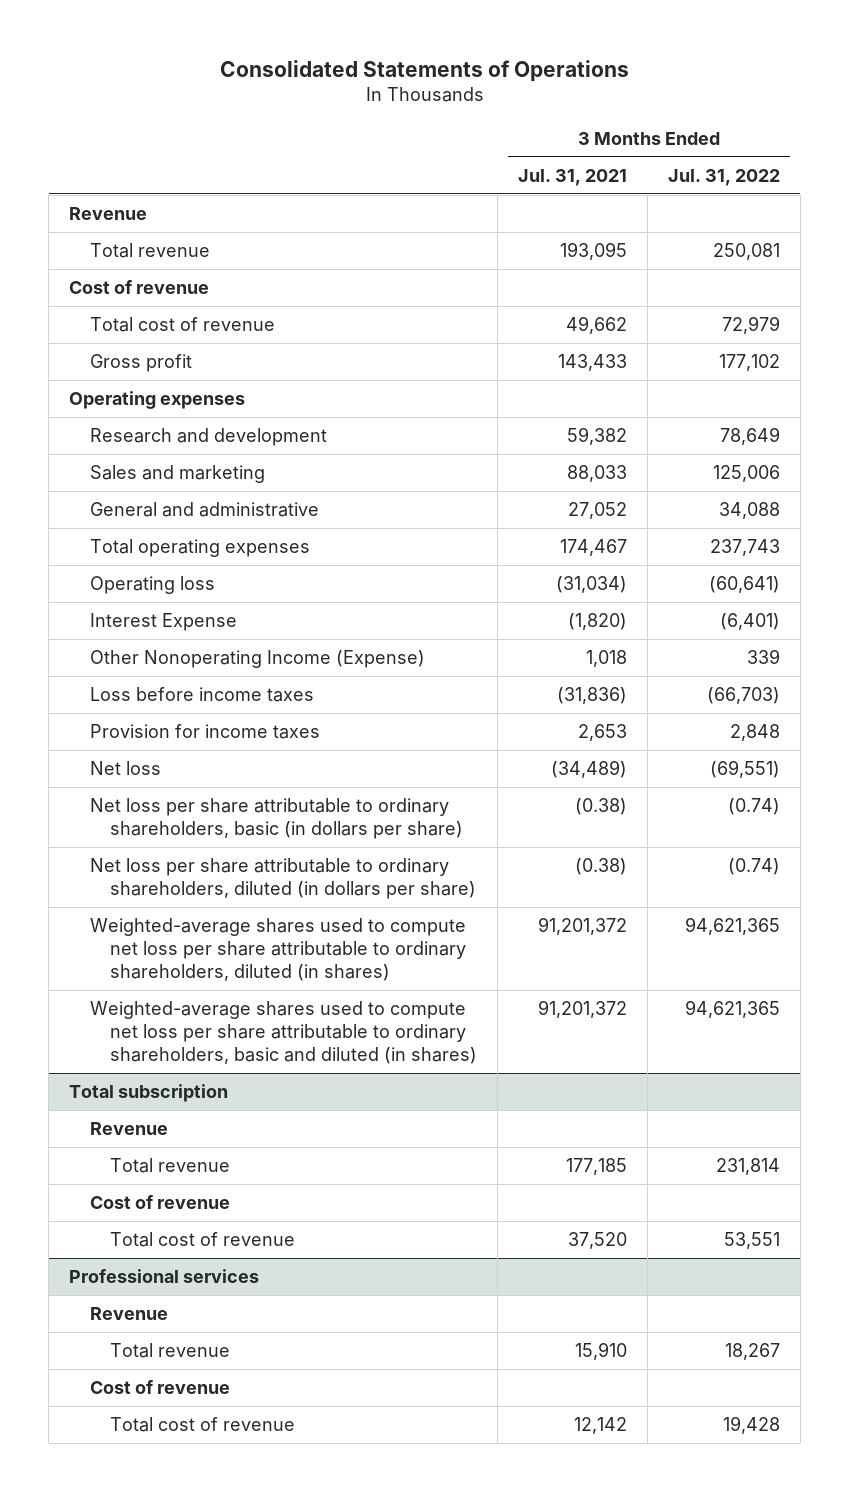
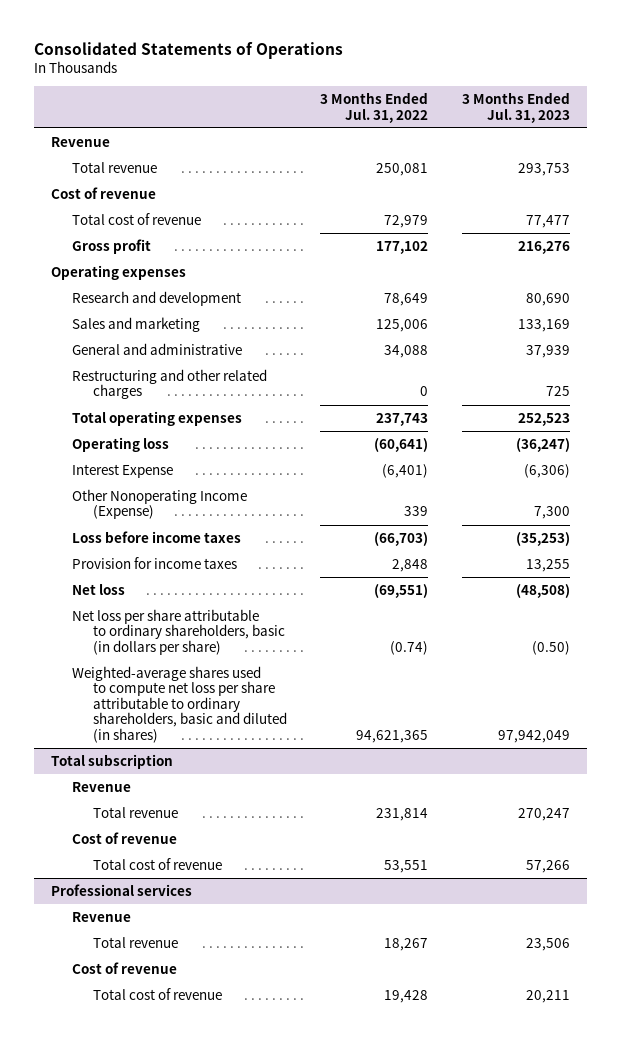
- | 3 Months Ended Jul. 31, 2021 | 3 Months Ended Jul. 31, 2022
+ | 3 Months Ended Jul. 31, 2022 | 3 Months Ended Jul. 31, 2023
+ Restructuring and other related charges | 0 | 725
- Net loss per share attributable to ordinary shareholders, diluted (in dollars per share) | (0.38) | (0.74)
- Weighted-average shares used to compute net loss per share attributable to ordinary shareholders, diluted (in shares) | 91,201,372 | 94,621,365

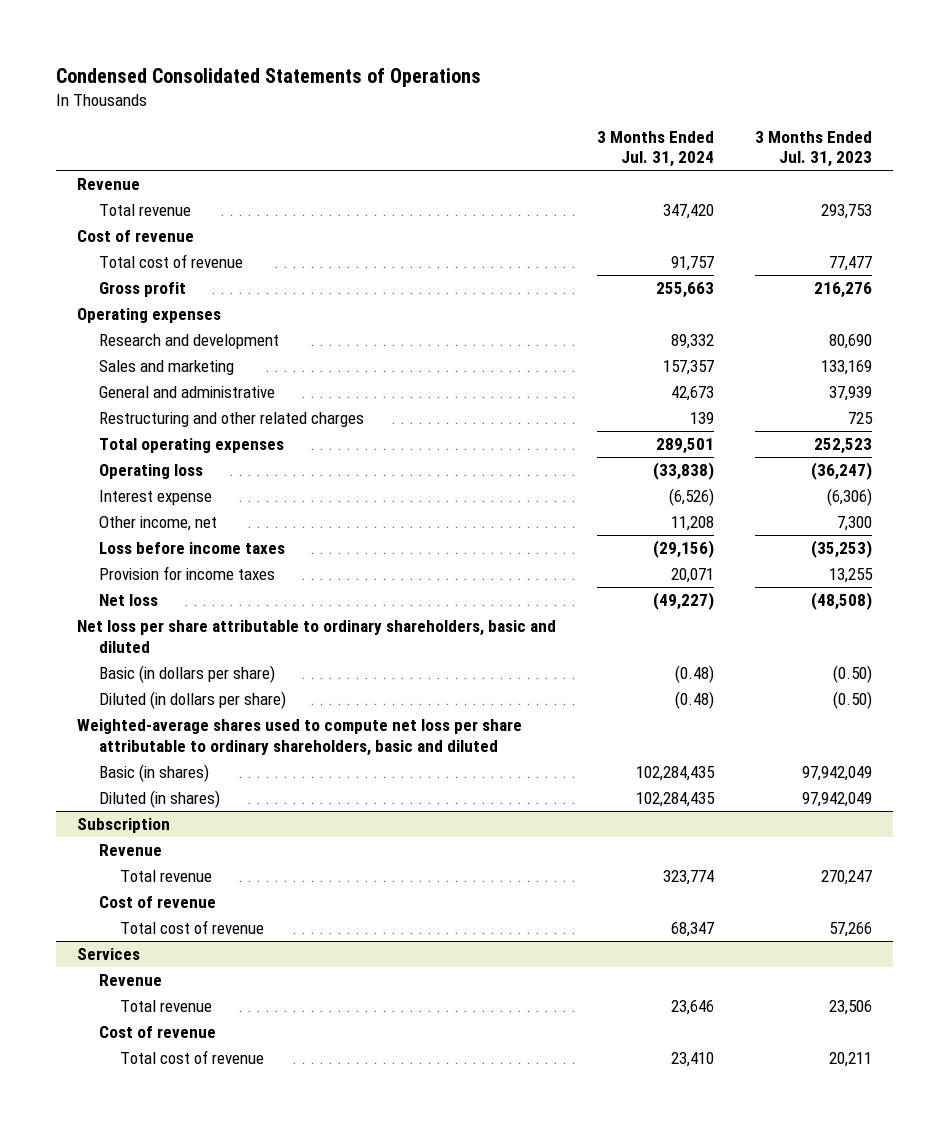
- Consolidated Statements of Operations
+ Condensed Consolidated Statements of Operations
- | 3 Months Ended Jul. 31, 2022 | 3 Months Ended Jul. 31, 2023
+ | 3 Months Ended Jul. 31, 2024 | 3 Months Ended Jul. 31, 2023
- Interest Expense | (6,401) | (6,306)
- Other Nonoperating Income (Expense) | 339 | 7,300
+ Interest expense | (6,526) | (6,306)
+ Other income, net | 11,208 | 7,300
- Net loss per share attributable to ordinary shareholders, basic (in dollars per share) | (0.74) | (0.50)
- Weighted-average shares used to compute net loss per share attributable to ordinary shareholders, basic and diluted (in shares) | 94,621,365 | 97,942,049
- Total subscription
+ Net loss per share attributable to ordinary shareholders, basic and diluted
+ Basic (in dollars per share) | (0.48) | (0.50)
+ Diluted (in dollars per share) | (0.48) | (0.50)
+ Weighted-average shares used to compute net loss per share attributable to ordinary shareholders, basic and diluted
+ Basic (in shares) | 102,284,435 | 97,942,049
+ Diluted (in shares) | 102,284,435 | 97,942,049
+ Subscription
- Professional services
+ Services

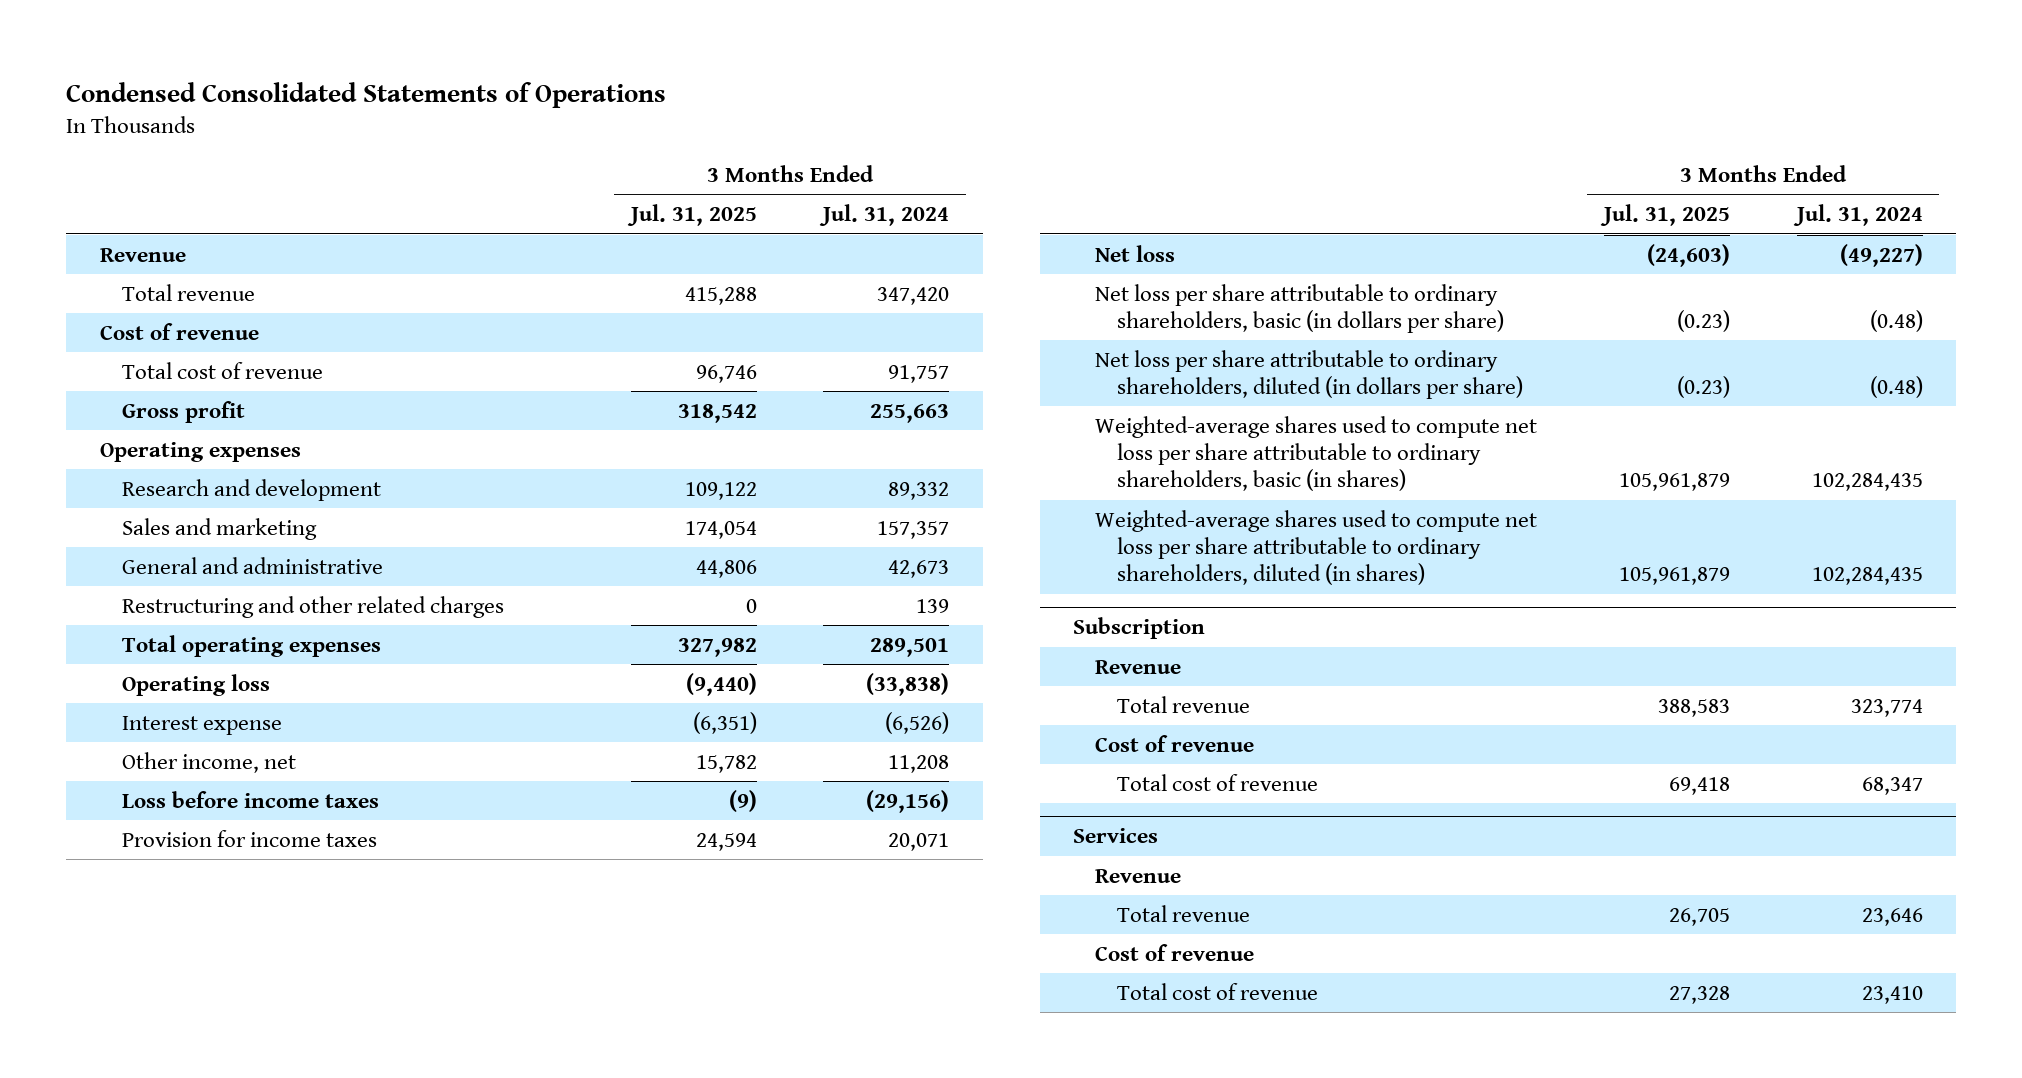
- | 3 Months Ended Jul. 31, 2024 | 3 Months Ended Jul. 31, 2023
+ | 3 Months Ended Jul. 31, 2025 | 3 Months Ended Jul. 31, 2024
- Net loss per share attributable to ordinary shareholders, basic and diluted
- Basic (in dollars per share) | (0.48) | (0.50)
- Diluted (in dollars per share) | (0.48) | (0.50)
- Weighted-average shares used to compute net loss per share attributable to ordinary shareholders, basic and diluted
- Basic (in shares) | 102,284,435 | 97,942,049
- Diluted (in shares) | 102,284,435 | 97,942,049
+ Net loss per share attributable to ordinary shareholders, basic (in dollars per share) | (0.23) | (0.48)
+ Net loss per share attributable to ordinary shareholders, diluted (in dollars per share) | (0.23) | (0.48)
+ Weighted-average shares used to compute net loss per share attributable to ordinary shareholders, basic (in shares) | 105,961,879 | 102,284,435
+ Weighted-average shares used to compute net loss per share attributable to ordinary shareholders, diluted (in shares) | 105,961,879 | 102,284,435

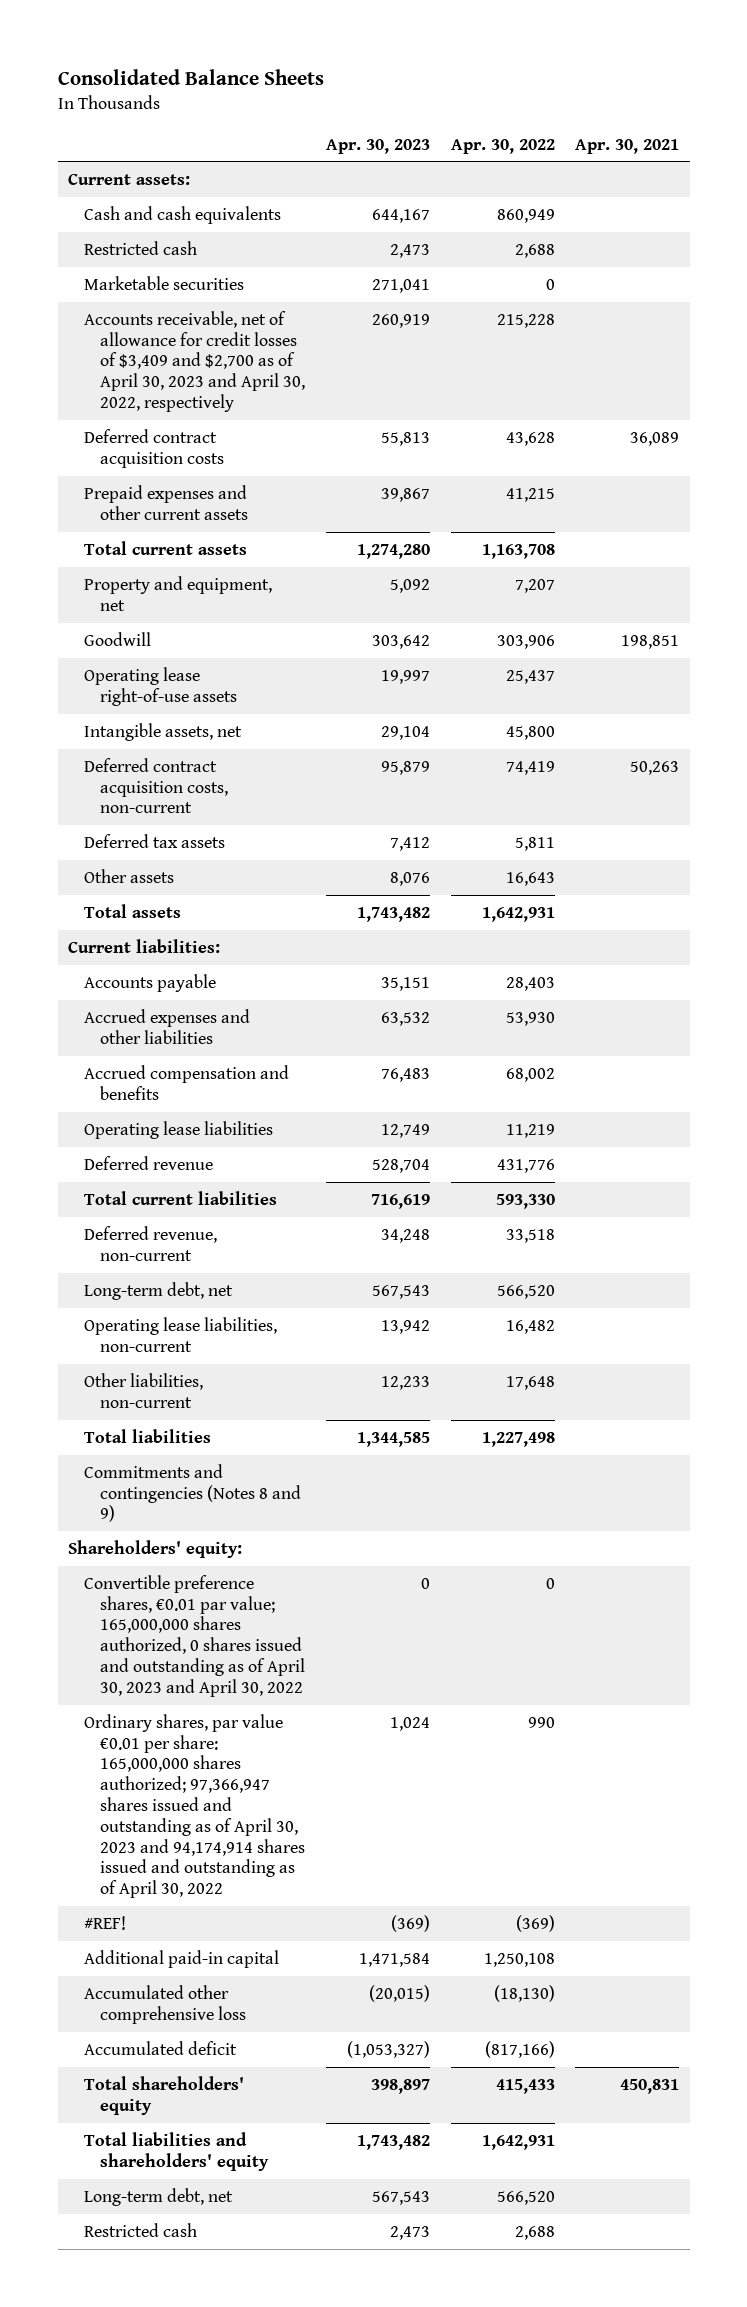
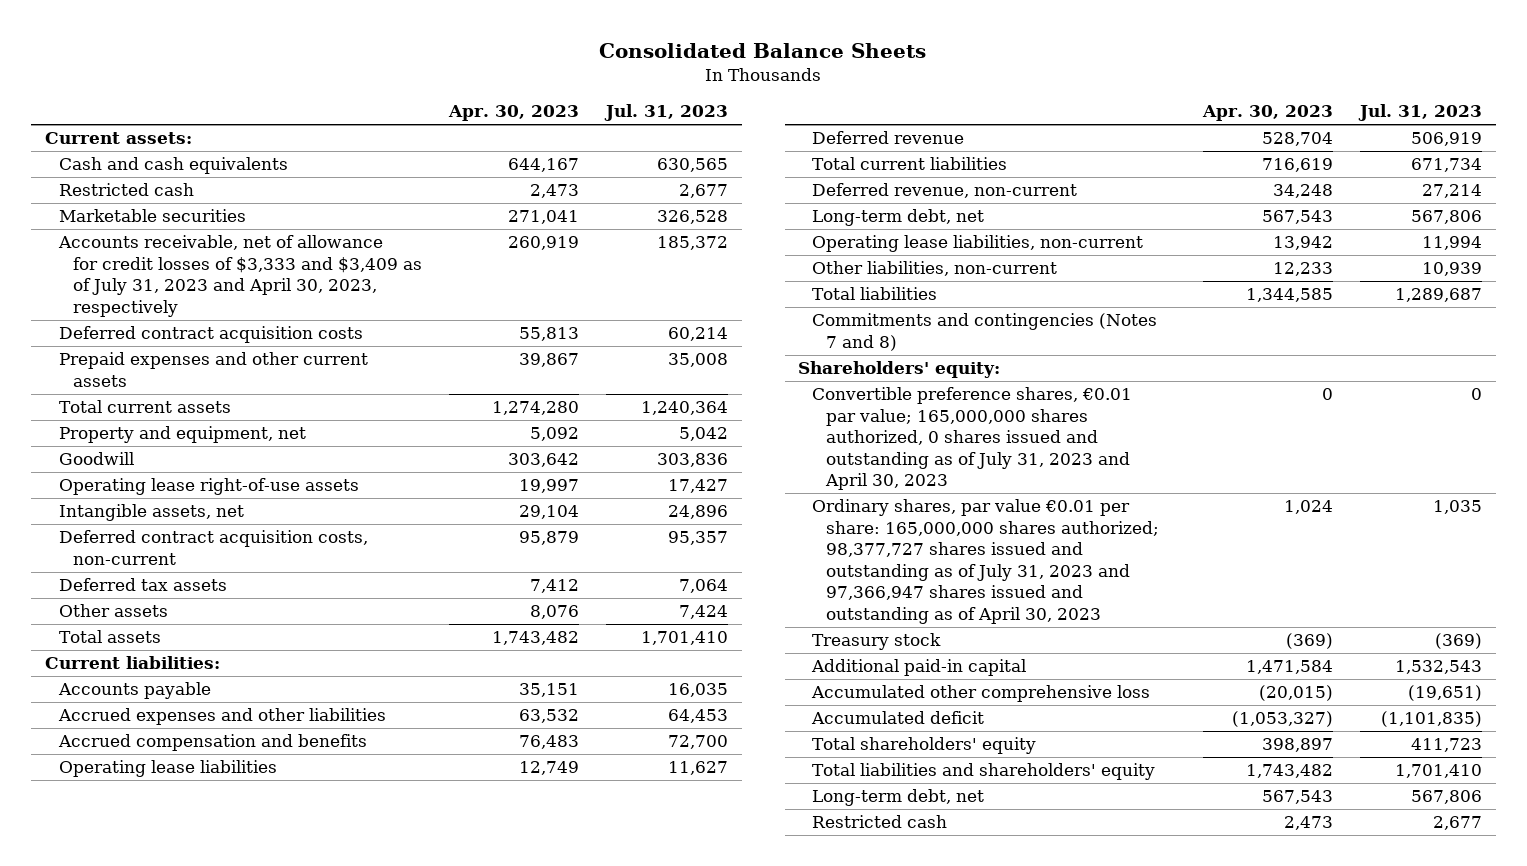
- | Apr. 30, 2023 | Apr. 30, 2022 | Apr. 30, 2021
+ | Apr. 30, 2023 | Jul. 31, 2023
- Accounts receivable, net of allowance for credit losses of $3,409 and $2,700 as of April 30, 2023 and April 30, 2022, respectively | 260,919 | 215,228 |
+ Accounts receivable, net of allowance for credit losses of $3,333 and $3,409 as of July 31, 2023 and April 30, 2023, respectively | 260,919 | 185,372
- Commitments and contingencies (Notes 8 and 9)
+ Commitments and contingencies (Notes 7 and 8)
- Convertible preference shares, €0.01 par value; 165,000,000 shares authorized, 0 shares issued and outstanding as of April 30, 2023 and April 30, 2022 | 0 | 0 |
- Ordinary shares, par value €0.01 per share: 165,000,000 shares authorized; 97,366,947 shares issued and outstanding as of April 30, 2023 and 94,174,914 shares issued and outstanding as of April 30, 2022 | 1,024 | 990 |
- #REF! | (369) | (369) |
+ Convertible preference shares, €0.01 par value; 165,000,000 shares authorized, 0 shares issued and outstanding as of July 31, 2023 and April 30, 2023 | 0 | 0
+ Ordinary shares, par value €0.01 per share: 165,000,000 shares authorized; 98,377,727 shares issued and outstanding as of July 31, 2023 and 97,366,947 shares issued and outstanding as of April 30, 2023 | 1,024 | 1,035
+ Treasury stock | (369) | (369)

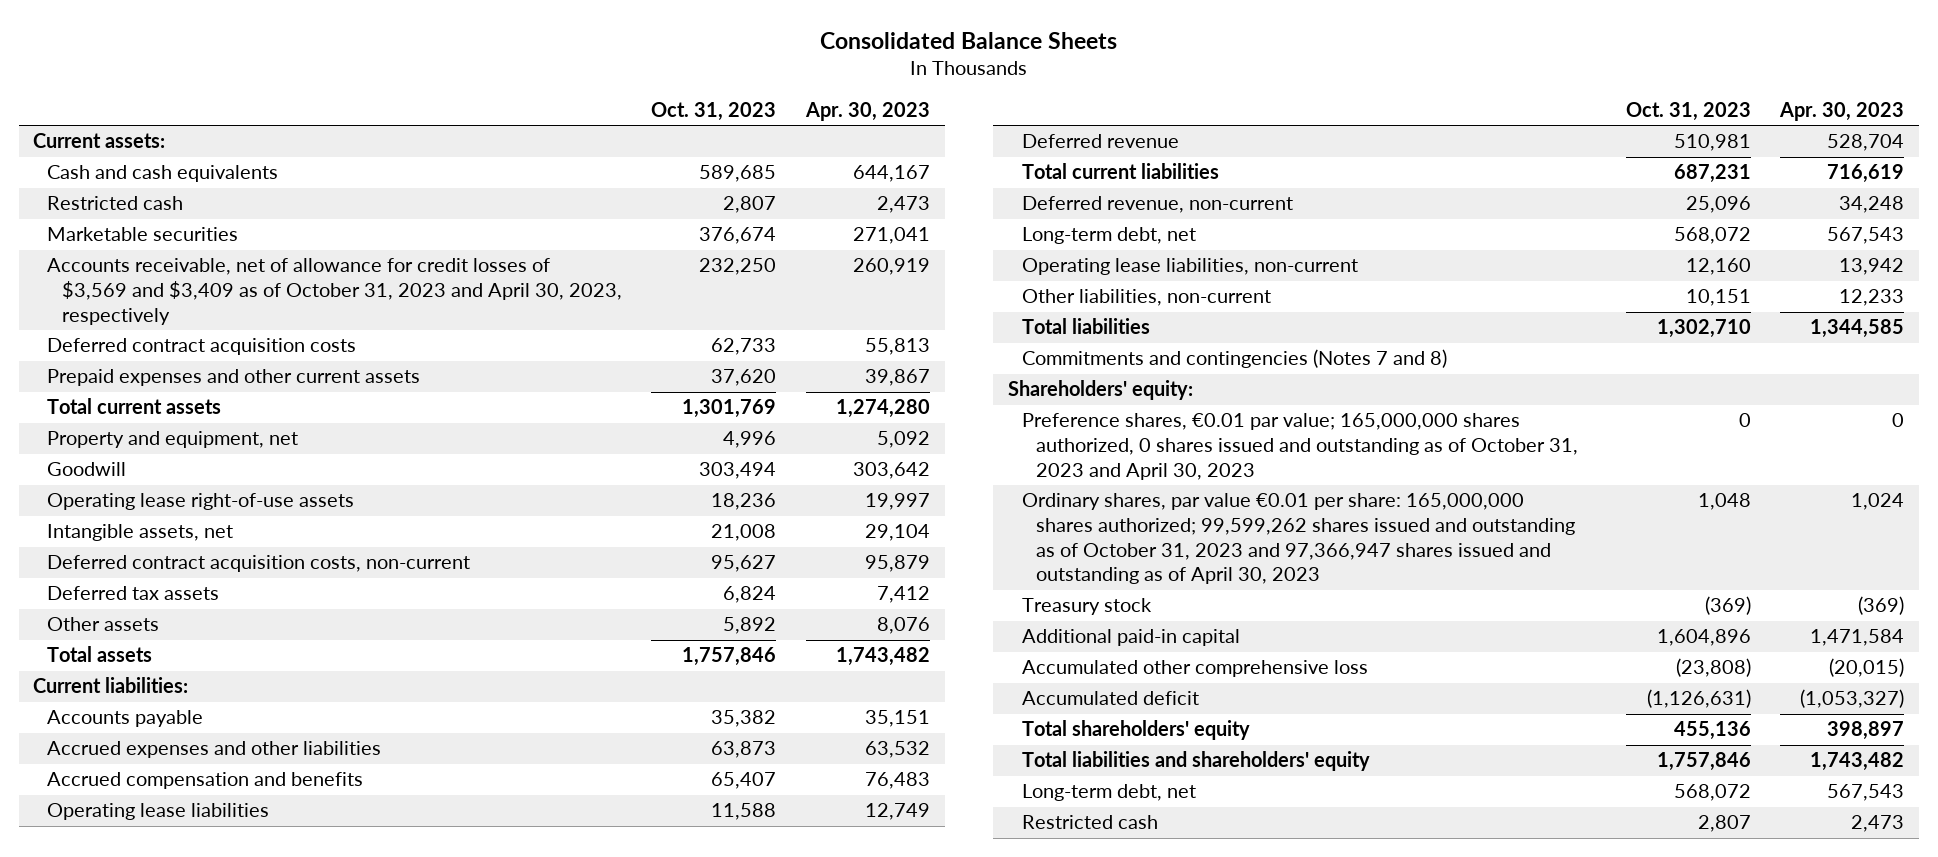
- | Apr. 30, 2023 | Jul. 31, 2023
+ | Oct. 31, 2023 | Apr. 30, 2023
- Accounts receivable, net of allowance for credit losses of $3,333 and $3,409 as of July 31, 2023 and April 30, 2023, respectively | 260,919 | 185,372
+ Accounts receivable, net of allowance for credit losses of $3,569 and $3,409 as of October 31, 2023 and April 30, 2023, respectively | 232,250 | 260,919
- Convertible preference shares, €0.01 par value; 165,000,000 shares authorized, 0 shares issued and outstanding as of July 31, 2023 and April 30, 2023 | 0 | 0
- Ordinary shares, par value €0.01 per share: 165,000,000 shares authorized; 98,377,727 shares issued and outstanding as of July 31, 2023 and 97,366,947 shares issued and outstanding as of April 30, 2023 | 1,024 | 1,035
+ Preference shares, €0.01 par value; 165,000,000 shares authorized, 0 shares issued and outstanding as of October 31, 2023 and April 30, 2023 | 0 | 0
+ Ordinary shares, par value €0.01 per share: 165,000,000 shares authorized; 99,599,262 shares issued and outstanding as of October 31, 2023 and 97,366,947 shares issued and outstanding as of April 30, 2023 | 1,048 | 1,024

